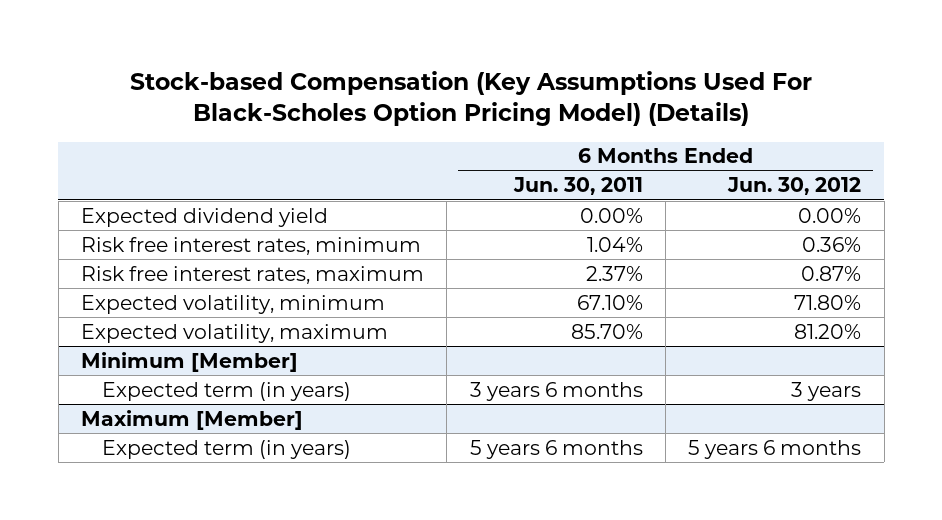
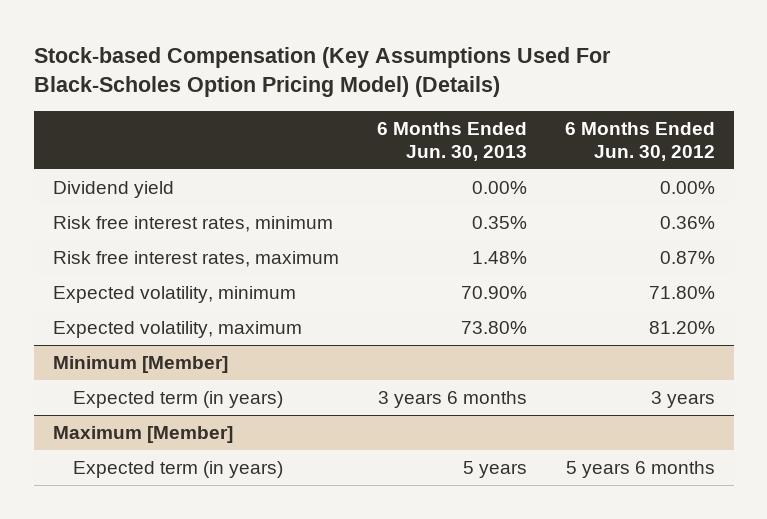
- | 6 Months Ended Jun. 30, 2011 | 6 Months Ended Jun. 30, 2012
+ | 6 Months Ended Jun. 30, 2013 | 6 Months Ended Jun. 30, 2012
- Expected dividend yield | 0.00% | 0.00%
+ Dividend yield | 0.00% | 0.00%

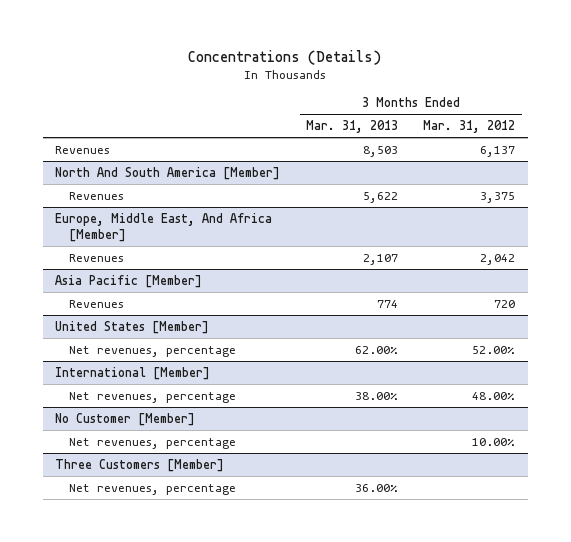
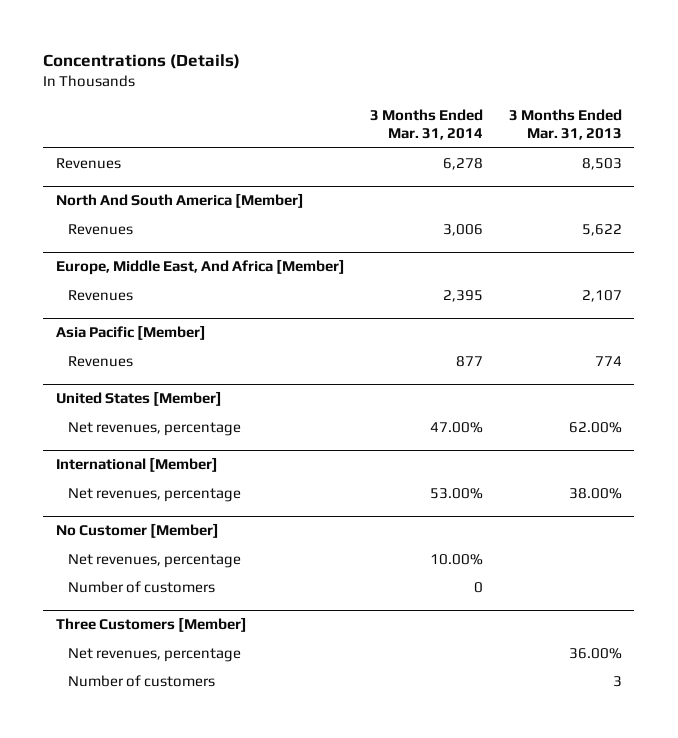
- | 3 Months Ended Mar. 31, 2013 | 3 Months Ended Mar. 31, 2012
+ | 3 Months Ended Mar. 31, 2014 | 3 Months Ended Mar. 31, 2013
@ No Customer [Member]
+ Number of customers | 0 |
@ Three Customers [Member]
+ Number of customers | | 3

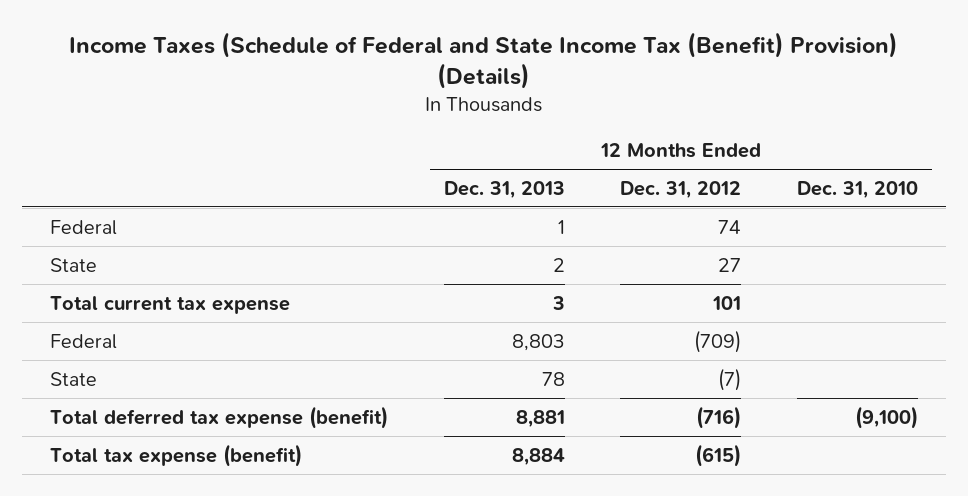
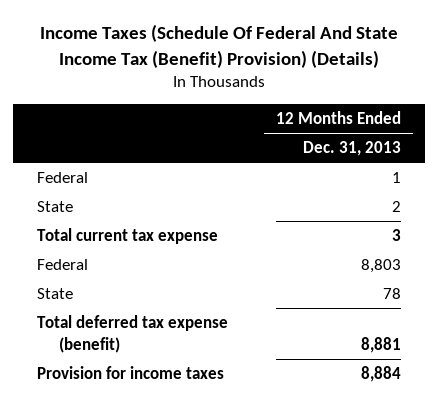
- Income Taxes (Schedule of Federal and State Income Tax (Benefit) Provision) (Details)
+ Income Taxes (Schedule Of Federal And State Income Tax (Benefit) Provision) (Details)
- | 12 Months Ended Dec. 31, 2013 | 12 Months Ended Dec. 31, 2012 | 12 Months Ended Dec. 31, 2010
+ | 12 Months Ended Dec. 31, 2013
- Total tax expense (benefit) | 8,884 | (615) |
+ Provision for income taxes | 8,884

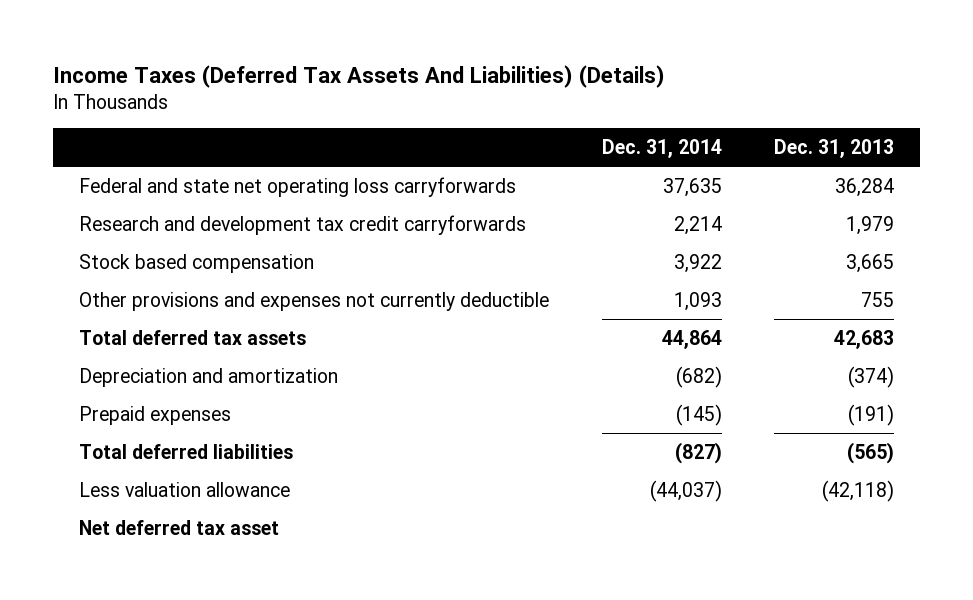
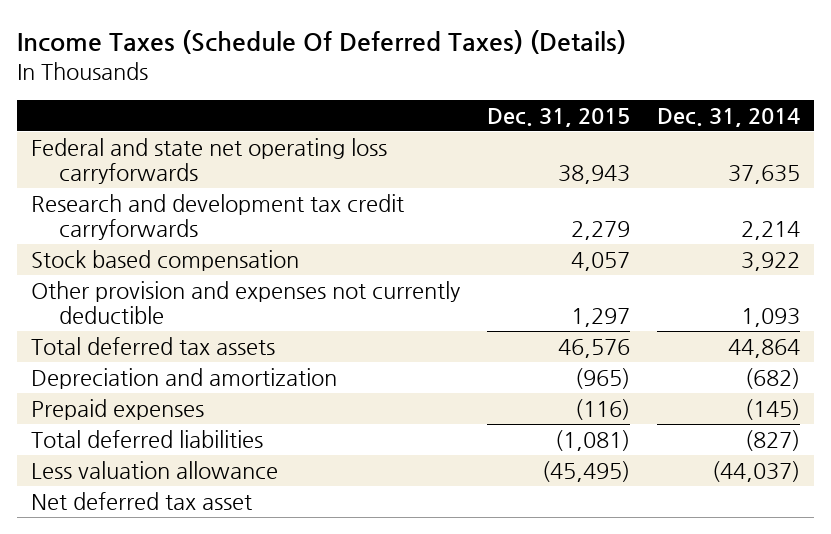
- Income Taxes (Deferred Tax Assets And Liabilities) (Details)
+ Income Taxes (Schedule Of Deferred Taxes) (Details)
- | Dec. 31, 2014 | Dec. 31, 2013
+ | Dec. 31, 2015 | Dec. 31, 2014
- Other provisions and expenses not currently deductible | 1,093 | 755
+ Other provision and expenses not currently deductible | 1,297 | 1,093

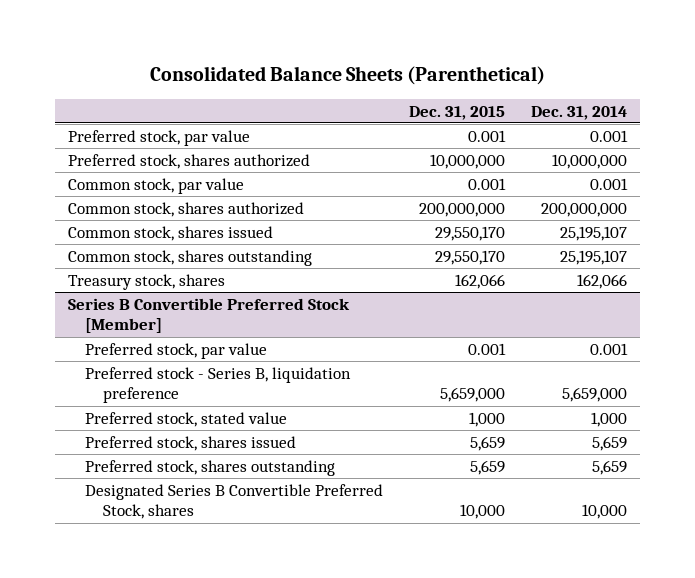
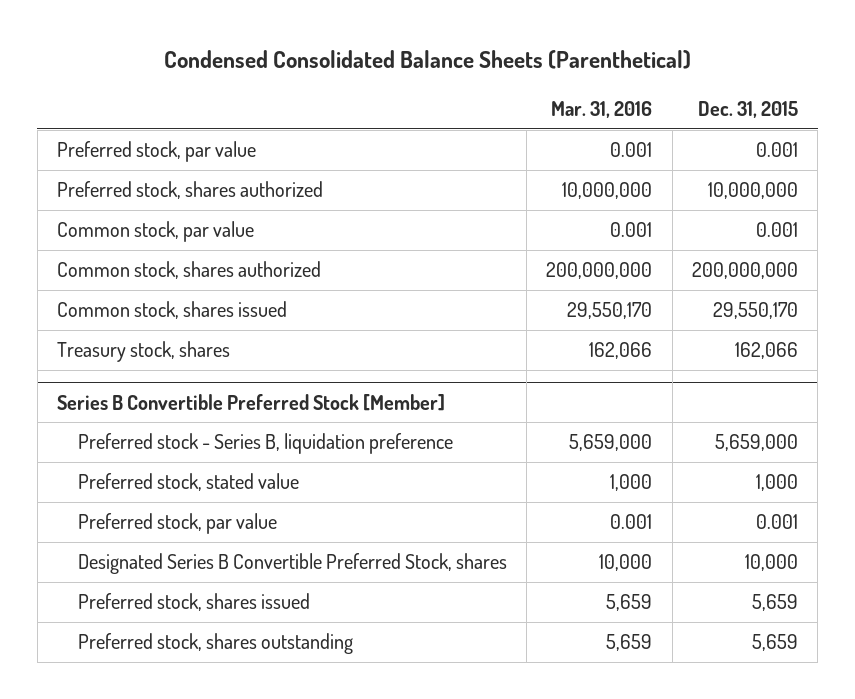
- Consolidated Balance Sheets (Parenthetical)
+ Condensed Consolidated Balance Sheets (Parenthetical)
- | Dec. 31, 2015 | Dec. 31, 2014
+ | Mar. 31, 2016 | Dec. 31, 2015
- Common stock, shares outstanding | 29,550,170 | 25,195,107
@ Series B Convertible Preferred Stock [Member]
moved down: Preferred stock, par value | 0.001 | 0.001
moved up: Designated Series B Convertible Preferred Stock, shares | 10,000 | 10,000

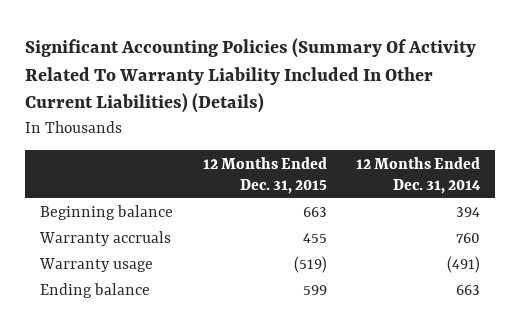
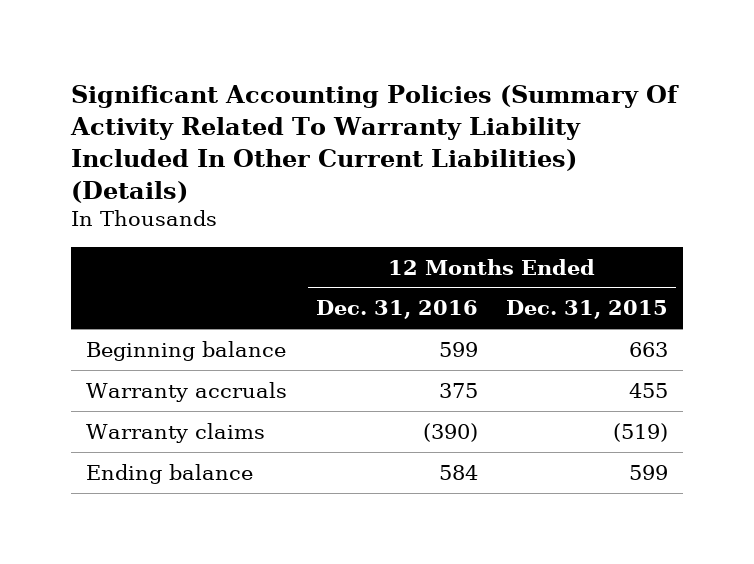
- | 12 Months Ended Dec. 31, 2015 | 12 Months Ended Dec. 31, 2014
+ | 12 Months Ended Dec. 31, 2016 | 12 Months Ended Dec. 31, 2015
- Warranty usage | (519) | (491)
+ Warranty claims | (390) | (519)

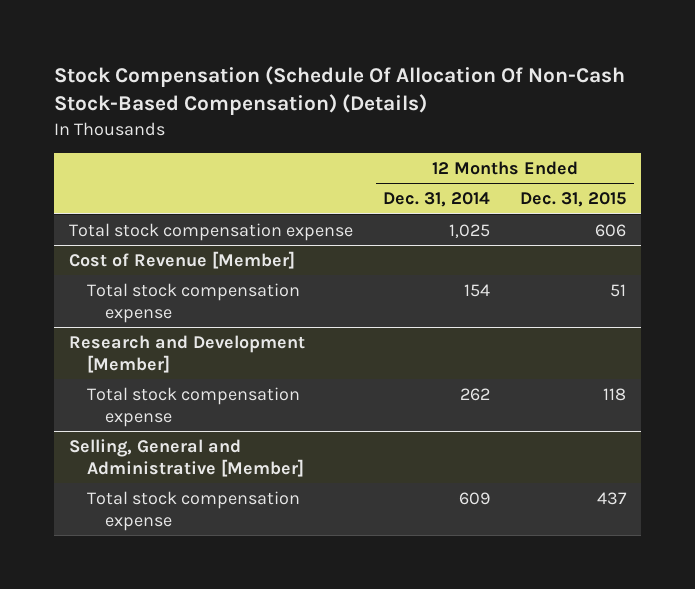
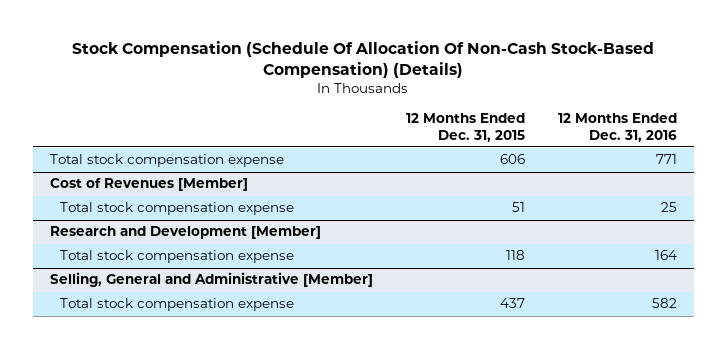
- | 12 Months Ended Dec. 31, 2014 | 12 Months Ended Dec. 31, 2015
+ | 12 Months Ended Dec. 31, 2015 | 12 Months Ended Dec. 31, 2016
- Cost of Revenue [Member]
+ Cost of Revenues [Member]

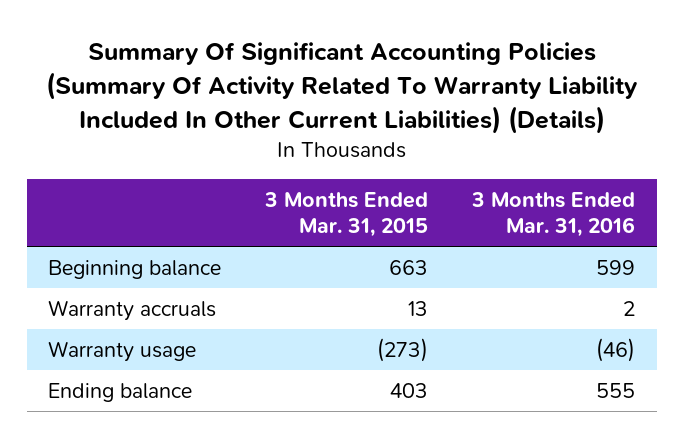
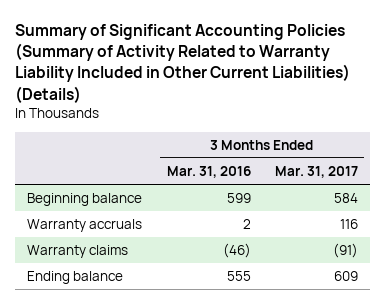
- Summary Of Significant Accounting Policies (Summary Of Activity Related To Warranty Liability Included In Other Current Liabilities) (Details)
+ Summary of Significant Accounting Policies (Summary of Activity Related to Warranty Liability Included in Other Current Liabilities) (Details)
- | 3 Months Ended Mar. 31, 2015 | 3 Months Ended Mar. 31, 2016
+ | 3 Months Ended Mar. 31, 2016 | 3 Months Ended Mar. 31, 2017
- Warranty usage | (273) | (46)
+ Warranty claims | (46) | (91)

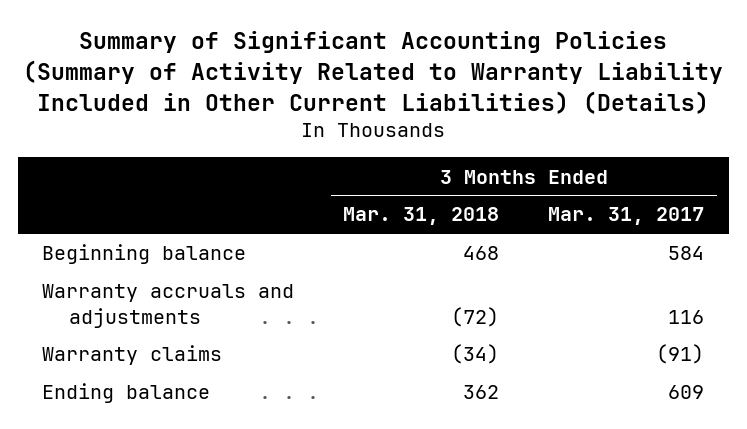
- | 3 Months Ended Mar. 31, 2016 | 3 Months Ended Mar. 31, 2017
+ | 3 Months Ended Mar. 31, 2018 | 3 Months Ended Mar. 31, 2017
- Warranty accruals | 2 | 116
+ Warranty accruals and adjustments | (72) | 116

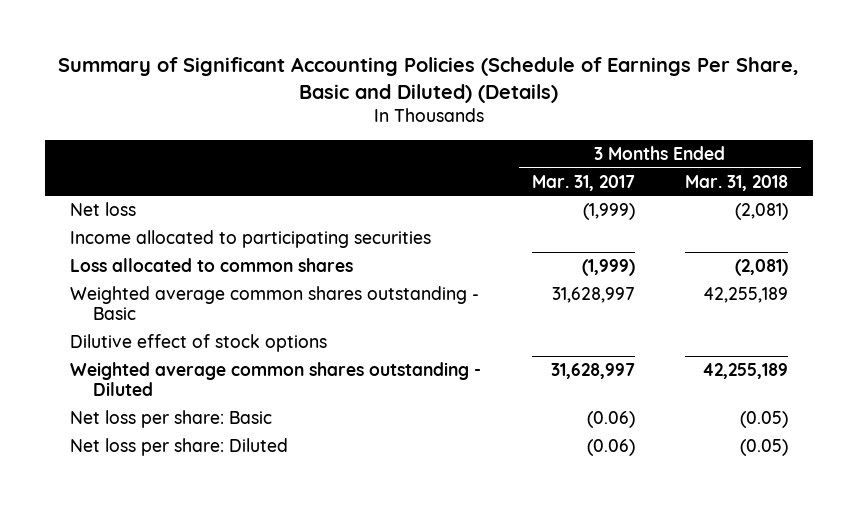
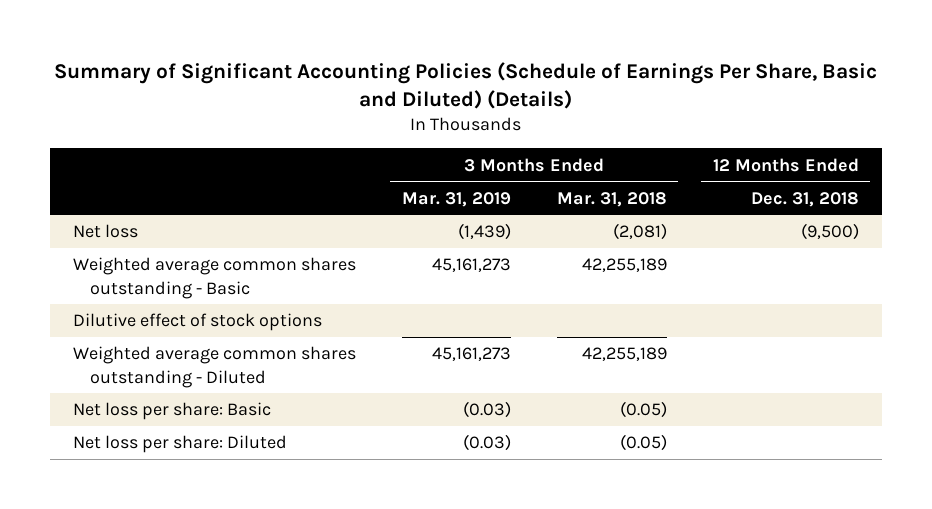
- | 3 Months Ended Mar. 31, 2017 | 3 Months Ended Mar. 31, 2018
+ | 3 Months Ended Mar. 31, 2019 | 3 Months Ended Mar. 31, 2018 | 12 Months Ended Dec. 31, 2018
- Income allocated to participating securities
- Loss allocated to common shares | (1,999) | (2,081)

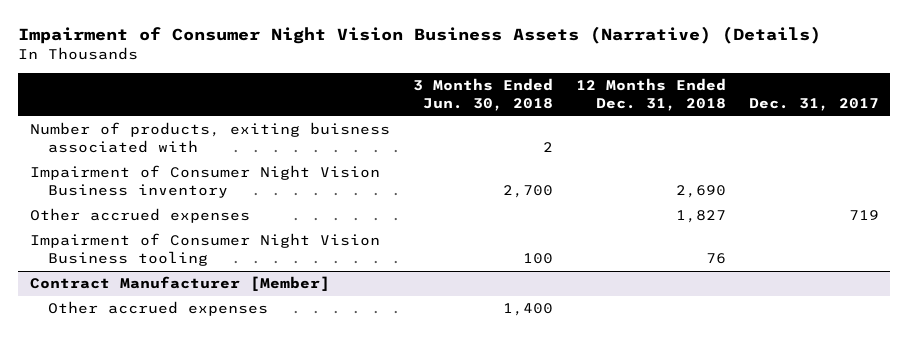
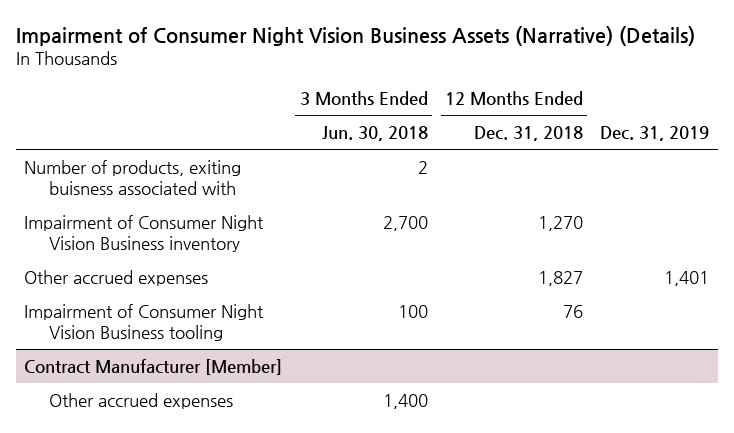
- | 3 Months Ended Jun. 30, 2018 | 12 Months Ended Dec. 31, 2018 | Dec. 31, 2017
+ | 3 Months Ended Jun. 30, 2018 | 12 Months Ended Dec. 31, 2018 | Dec. 31, 2019
- Impairment of Consumer Night Vision Business inventory | 2,700 | 2,690 |
+ Impairment of Consumer Night Vision Business inventory | 2,700 | 1,270 |

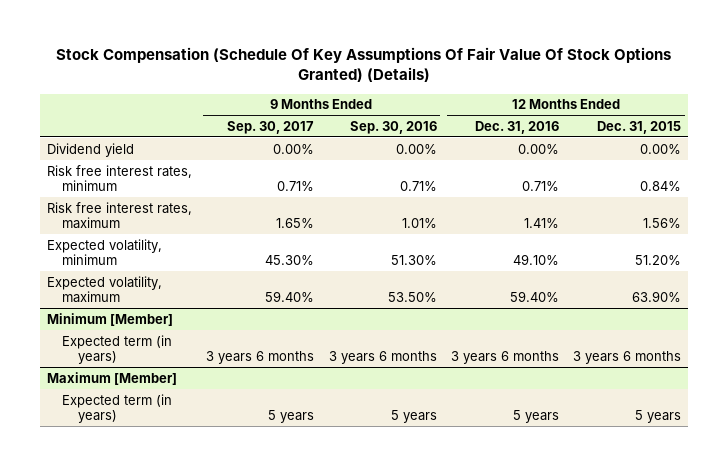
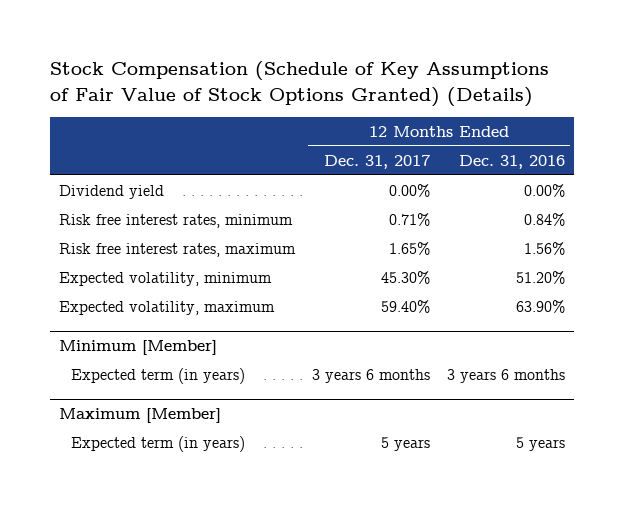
- Stock Compensation (Schedule Of Key Assumptions Of Fair Value Of Stock Options Granted) (Details)
+ Stock Compensation (Schedule of Key Assumptions of Fair Value of Stock Options Granted) (Details)
- | 9 Months Ended Sep. 30, 2017 | 9 Months Ended Sep. 30, 2016 | 12 Months Ended Dec. 31, 2016 | 12 Months Ended Dec. 31, 2015
+ | 12 Months Ended Dec. 31, 2017 | 12 Months Ended Dec. 31, 2016
- Risk free interest rates, minimum | 0.71% | 0.71% | 0.71% | 0.84%
- Risk free interest rates, maximum | 1.65% | 1.01% | 1.41% | 1.56%
- Expected volatility, minimum | 45.30% | 51.30% | 49.10% | 51.20%
- Expected volatility, maximum | 59.40% | 53.50% | 59.40% | 63.90%
+ Risk free interest rates, minimum | 0.71% | 0.84%
+ Risk free interest rates, maximum | 1.65% | 1.56%
+ Expected volatility, minimum | 45.30% | 51.20%
+ Expected volatility, maximum | 59.40% | 63.90%

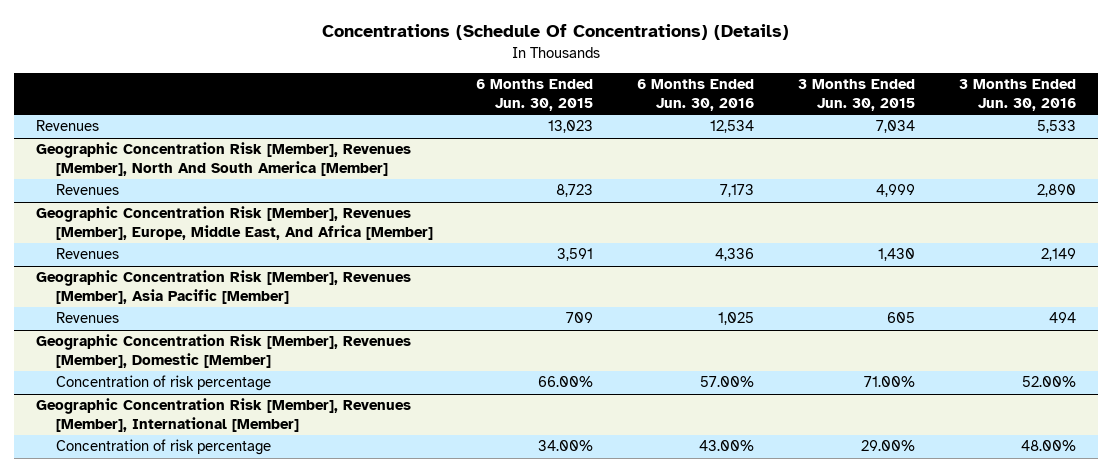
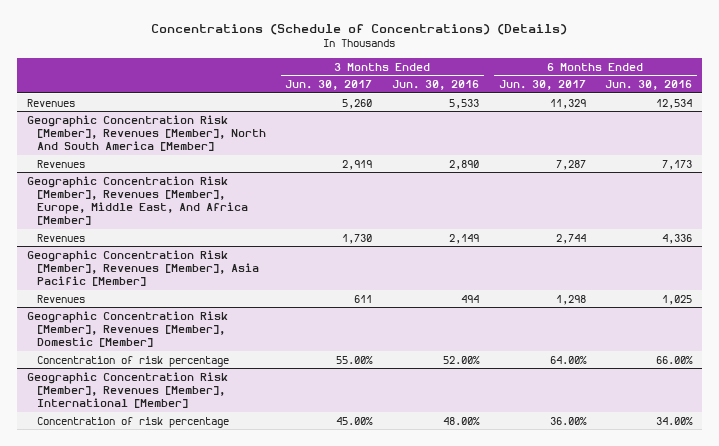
- Concentrations (Schedule Of Concentrations) (Details)
+ Concentrations (Schedule of Concentrations) (Details)
- | 6 Months Ended Jun. 30, 2015 | 6 Months Ended Jun. 30, 2016 | 3 Months Ended Jun. 30, 2015 | 3 Months Ended Jun. 30, 2016
+ | 3 Months Ended Jun. 30, 2017 | 3 Months Ended Jun. 30, 2016 | 6 Months Ended Jun. 30, 2017 | 6 Months Ended Jun. 30, 2016
@ Geographic Concentration Risk [Member], Revenues [Member], Domestic [Member]
- Concentration of risk percentage | 66.00% | 57.00% | 71.00% | 52.00%
+ Concentration of risk percentage | 55.00% | 52.00% | 64.00% | 66.00%
@ Geographic Concentration Risk [Member], Revenues [Member], International [Member]
- Concentration of risk percentage | 34.00% | 43.00% | 29.00% | 48.00%
+ Concentration of risk percentage | 45.00% | 48.00% | 36.00% | 34.00%

